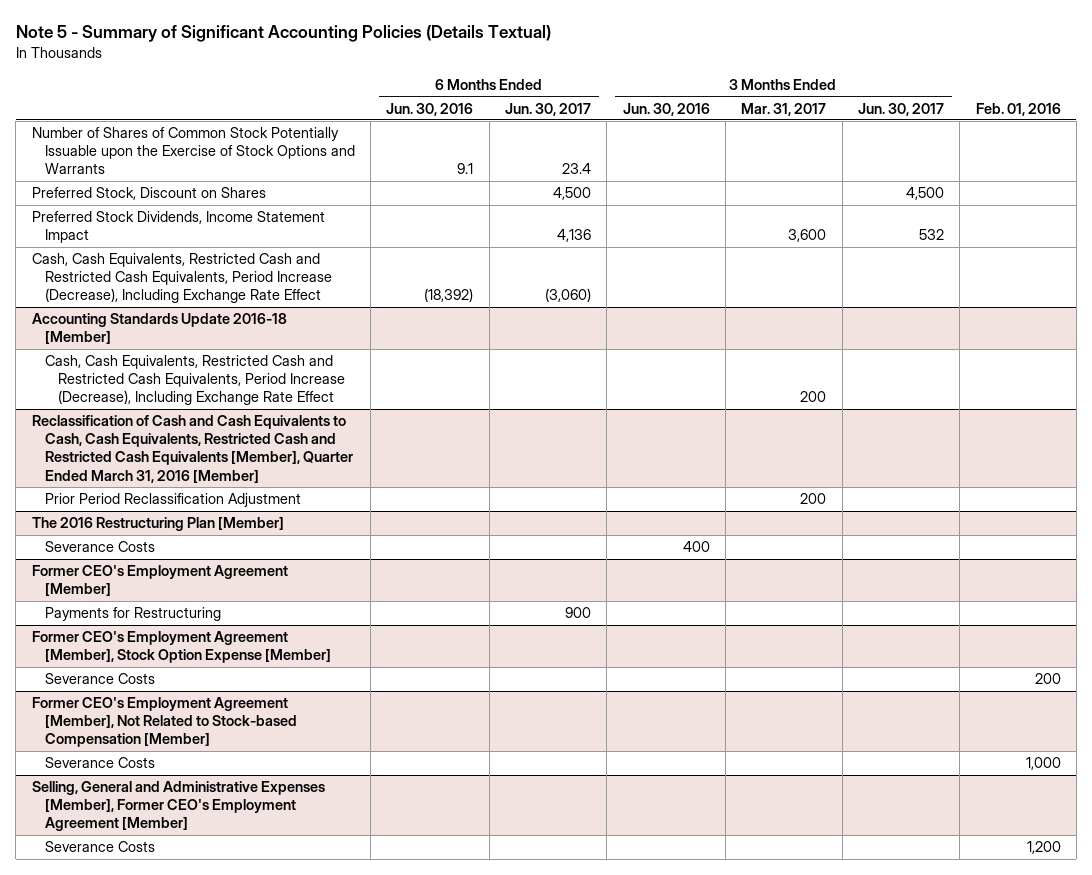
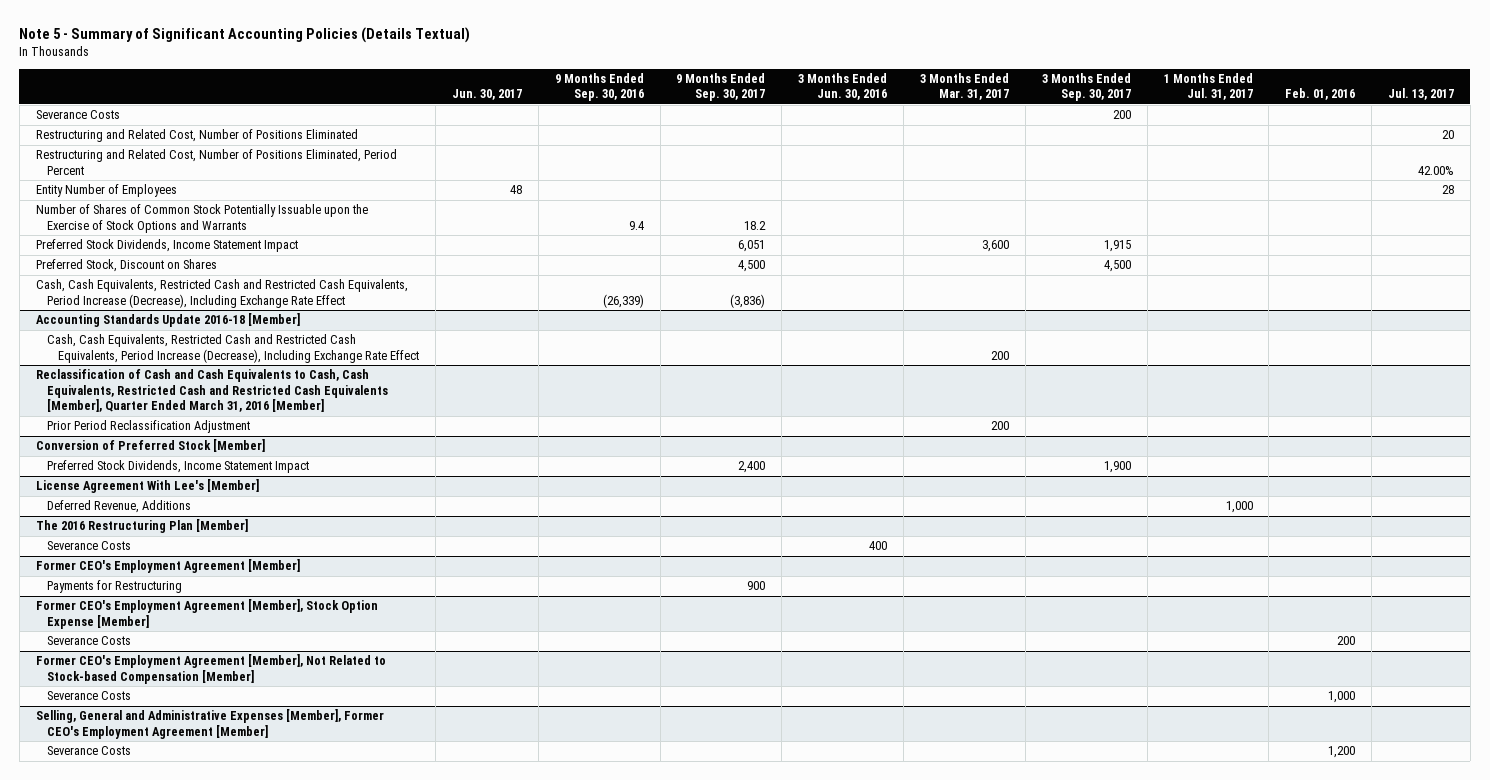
- | 6 Months Ended Jun. 30, 2016 | 6 Months Ended Jun. 30, 2017 | 3 Months Ended Jun. 30, 2016 | 3 Months Ended Mar. 31, 2017 | 3 Months Ended Jun. 30, 2017 | Feb. 01, 2016
+ | Jun. 30, 2017 | 9 Months Ended Sep. 30, 2016 | 9 Months Ended Sep. 30, 2017 | 3 Months Ended Jun. 30, 2016 | 3 Months Ended Mar. 31, 2017 | 3 Months Ended Sep. 30, 2017 | 1 Months Ended Jul. 31, 2017 | Feb. 01, 2016 | Jul. 13, 2017
+ Severance Costs | | | | | | 200 | | |
+ Restructuring and Related Cost, Number of Positions Eliminated | | | | | | | | | 20
+ Restructuring and Related Cost, Number of Positions Eliminated, Period Percent | | | | | | | | | 42.00%
+ Entity Number of Employees | 48 | | | | | | | | 28
moved down: Preferred Stock, Discount on Shares | | | 4,500 | | | 4,500 | | |
+ Conversion of Preferred Stock [Member]
+ Preferred Stock Dividends, Income Statement Impact | | | 2,400 | | | 1,900 | | |
+ License Agreement With Lee's [Member]
+ Deferred Revenue, Additions | | | | | | | 1,000 | |

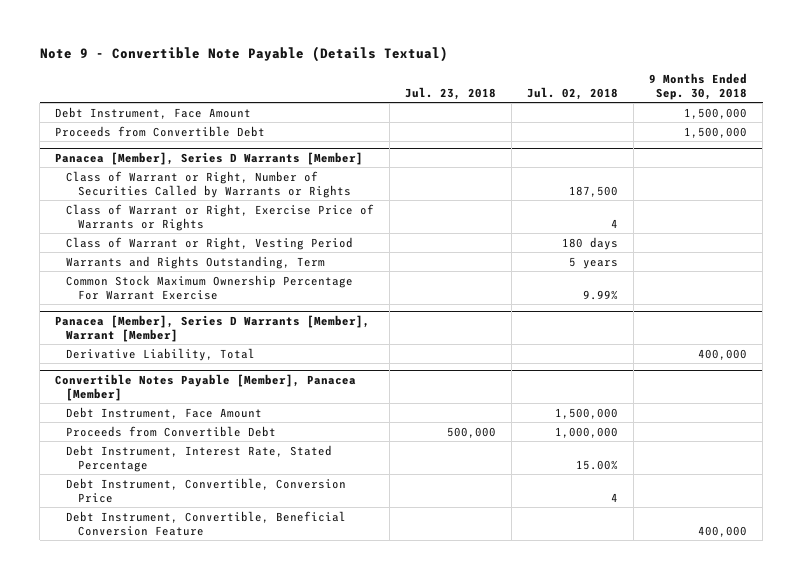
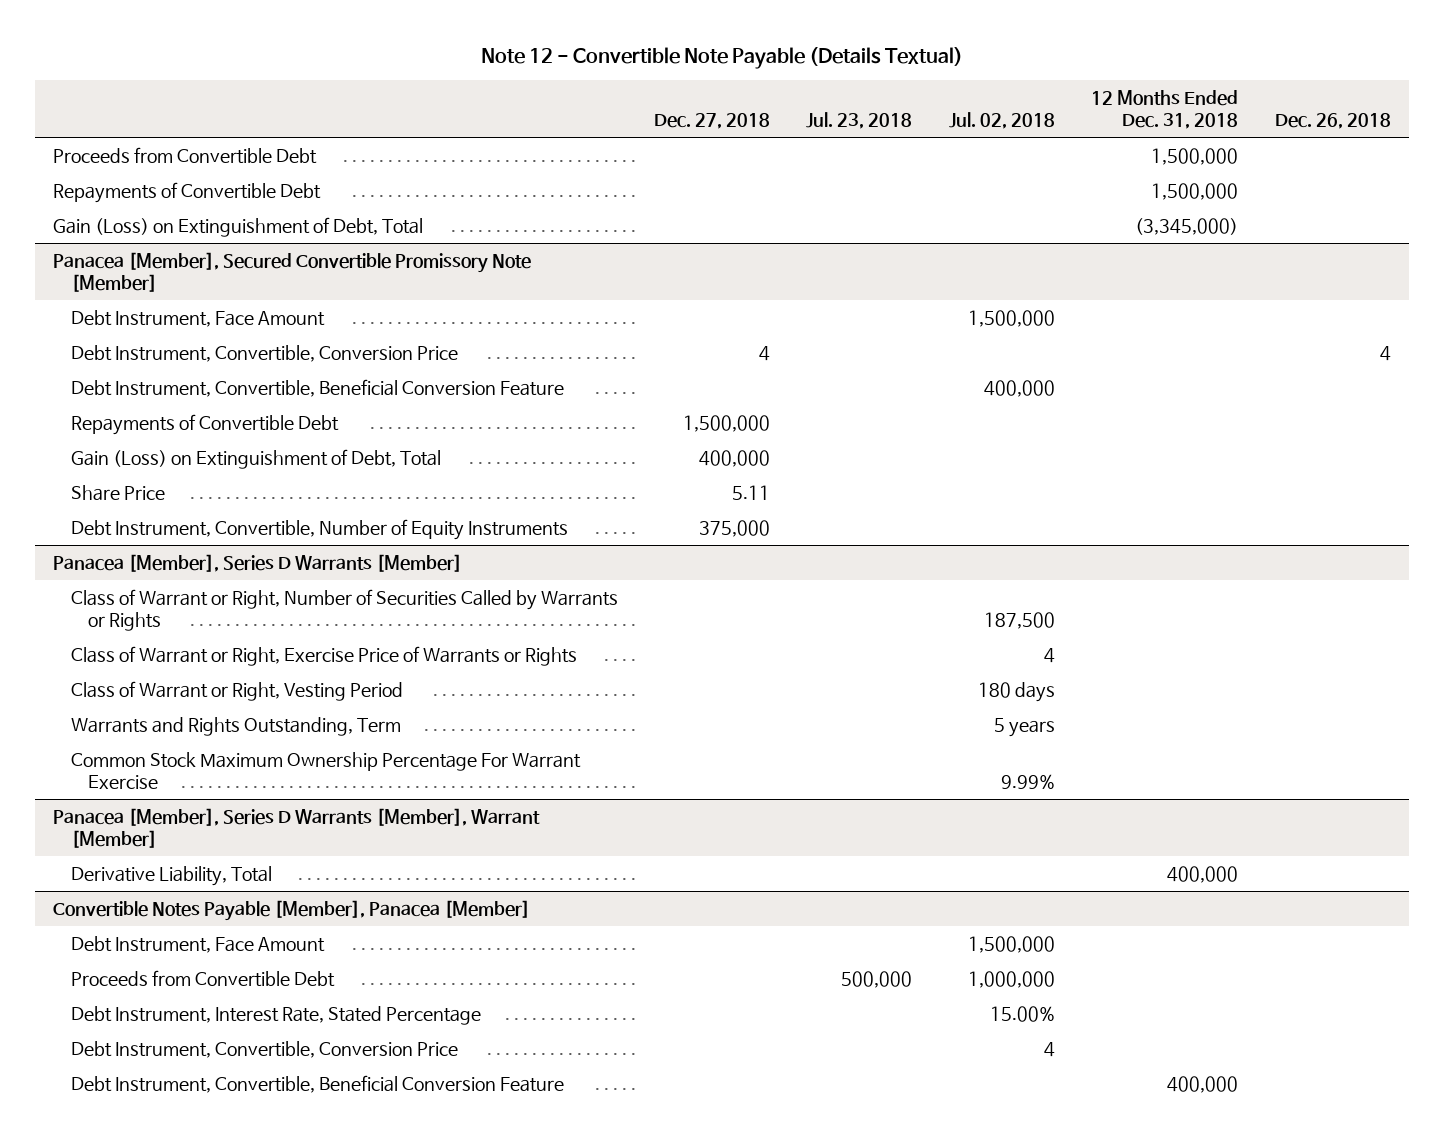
- Note 9 - Convertible Note Payable (Details Textual)
+ Note 12 - Convertible Note Payable (Details Textual)
- | Jul. 23, 2018 | Jul. 02, 2018 | 9 Months Ended Sep. 30, 2018
+ | Dec. 27, 2018 | Jul. 23, 2018 | Jul. 02, 2018 | 12 Months Ended Dec. 31, 2018 | Dec. 26, 2018
- Debt Instrument, Face Amount | | | 1,500,000
+ Repayments of Convertible Debt | | | | 1,500,000 |
+ Gain (Loss) on Extinguishment of Debt, Total | | | | (3,345,000) |
+ Panacea [Member], Secured Convertible Promissory Note [Member]
+ Debt Instrument, Face Amount | | | 1,500,000 | |
+ Debt Instrument, Convertible, Conversion Price | 4 | | | | 4
+ Debt Instrument, Convertible, Beneficial Conversion Feature | | | 400,000 | |
+ Repayments of Convertible Debt | 1,500,000 | | | |
+ Gain (Loss) on Extinguishment of Debt, Total | 400,000 | | | |
+ Share Price | 5.11 | | | |
+ Debt Instrument, Convertible, Number of Equity Instruments | 375,000 | | | |

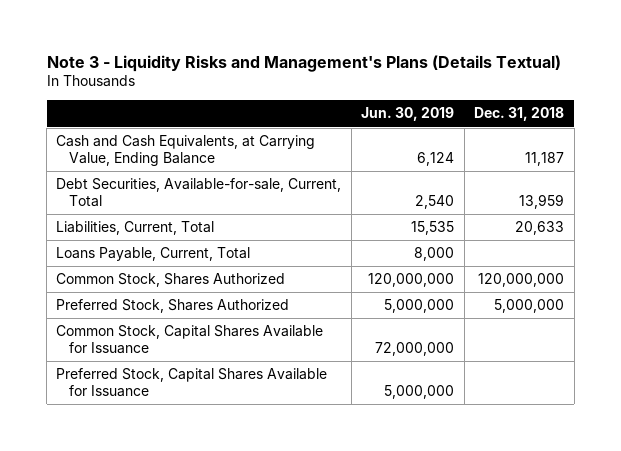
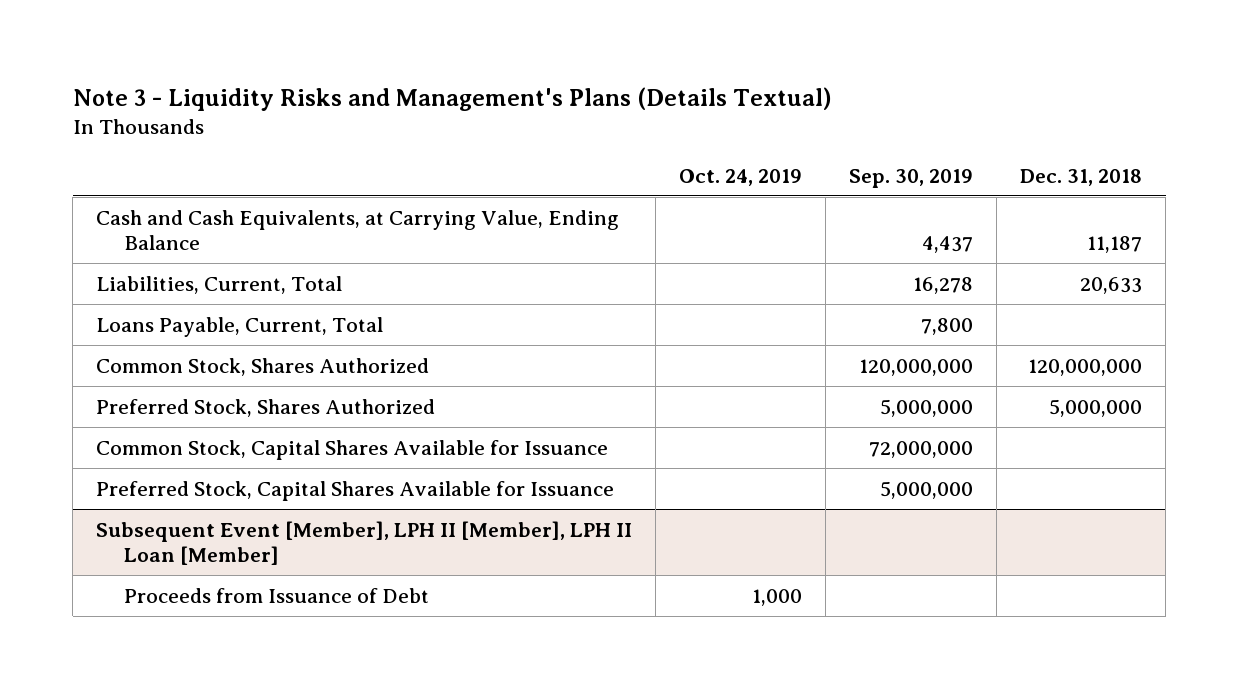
- | Jun. 30, 2019 | Dec. 31, 2018
+ | Oct. 24, 2019 | Sep. 30, 2019 | Dec. 31, 2018
- Debt Securities, Available-for-sale, Current, Total | 2,540 | 13,959
+ Subsequent Event [Member], LPH II [Member], LPH II Loan [Member]
+ Proceeds from Issuance of Debt | 1,000 | |

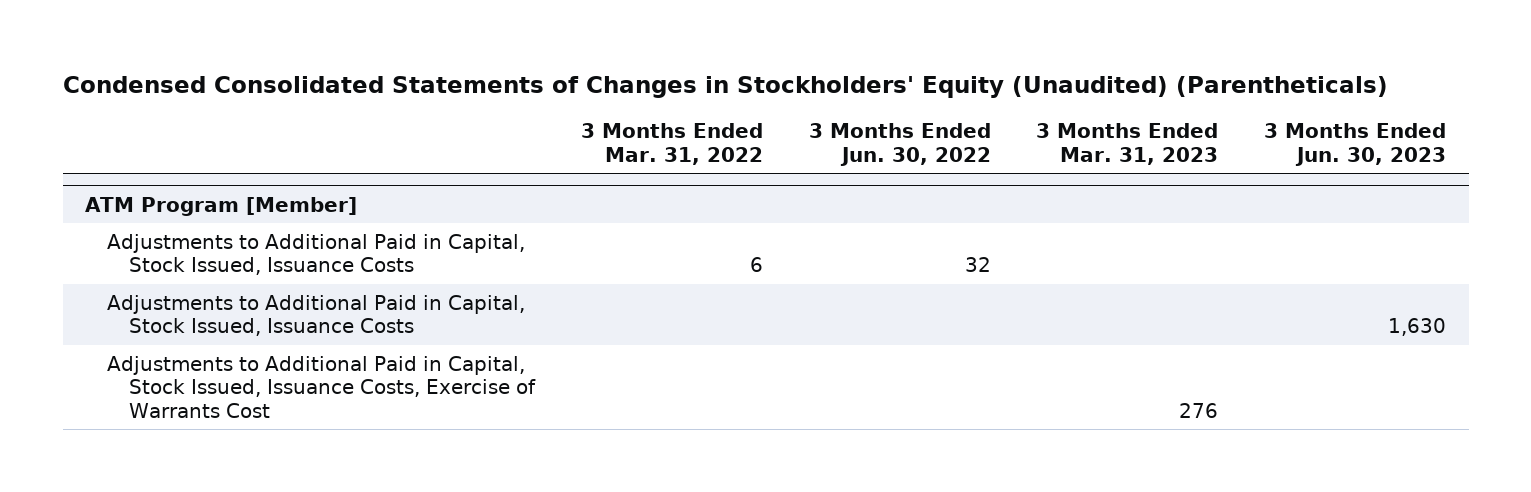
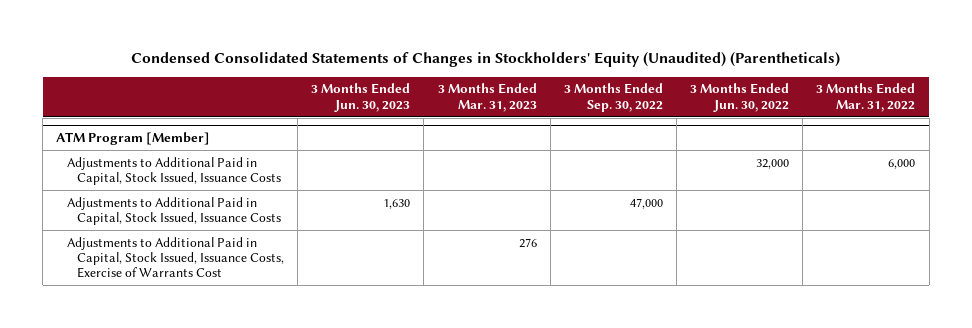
- | 3 Months Ended Mar. 31, 2022 | 3 Months Ended Jun. 30, 2022 | 3 Months Ended Mar. 31, 2023 | 3 Months Ended Jun. 30, 2023
+ | 3 Months Ended Jun. 30, 2023 | 3 Months Ended Mar. 31, 2023 | 3 Months Ended Sep. 30, 2022 | 3 Months Ended Jun. 30, 2022 | 3 Months Ended Mar. 31, 2022
@ ATM Program [Member]
- Adjustments to Additional Paid in Capital, Stock Issued, Issuance Costs | 6 | 32 | |
+ Adjustments to Additional Paid in Capital, Stock Issued, Issuance Costs | | | | 32,000 | 6,000

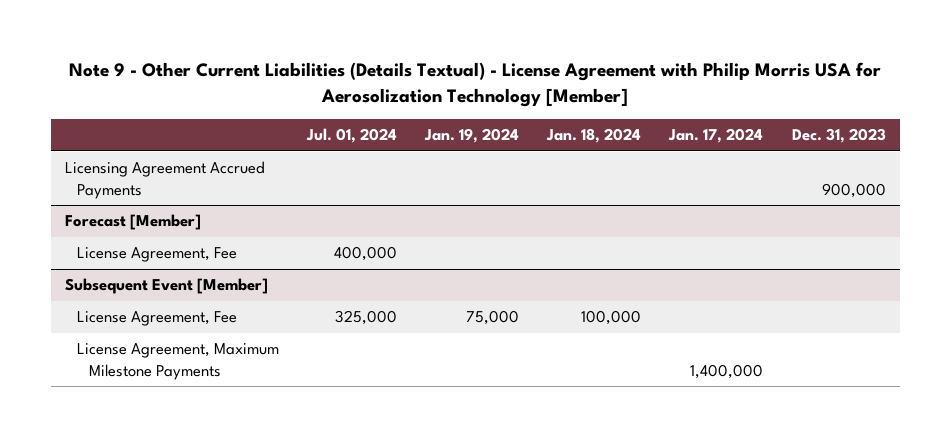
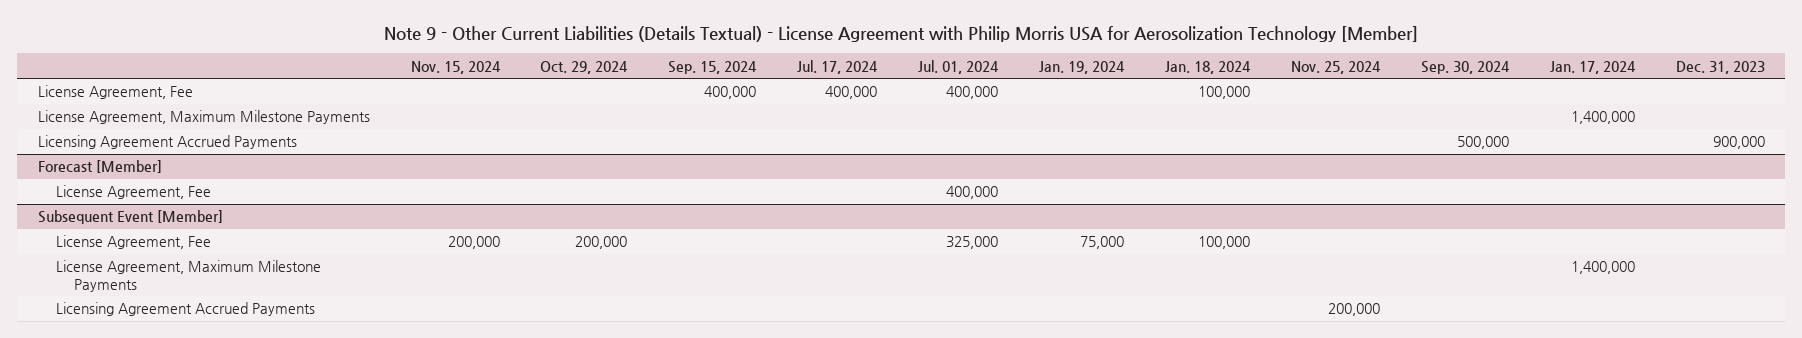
- | Jul. 01, 2024 | Jan. 19, 2024 | Jan. 18, 2024 | Jan. 17, 2024 | Dec. 31, 2023
+ | Nov. 15, 2024 | Oct. 29, 2024 | Sep. 15, 2024 | Jul. 17, 2024 | Jul. 01, 2024 | Jan. 19, 2024 | Jan. 18, 2024 | Nov. 25, 2024 | Sep. 30, 2024 | Jan. 17, 2024 | Dec. 31, 2023
+ License Agreement, Fee | | | 400,000 | 400,000 | 400,000 | | 100,000 | | | |
+ License Agreement, Maximum Milestone Payments | | | | | | | | | | 1,400,000 |
@ Subsequent Event [Member]
+ Licensing Agreement Accrued Payments | | | | | | | | 200,000 | | |

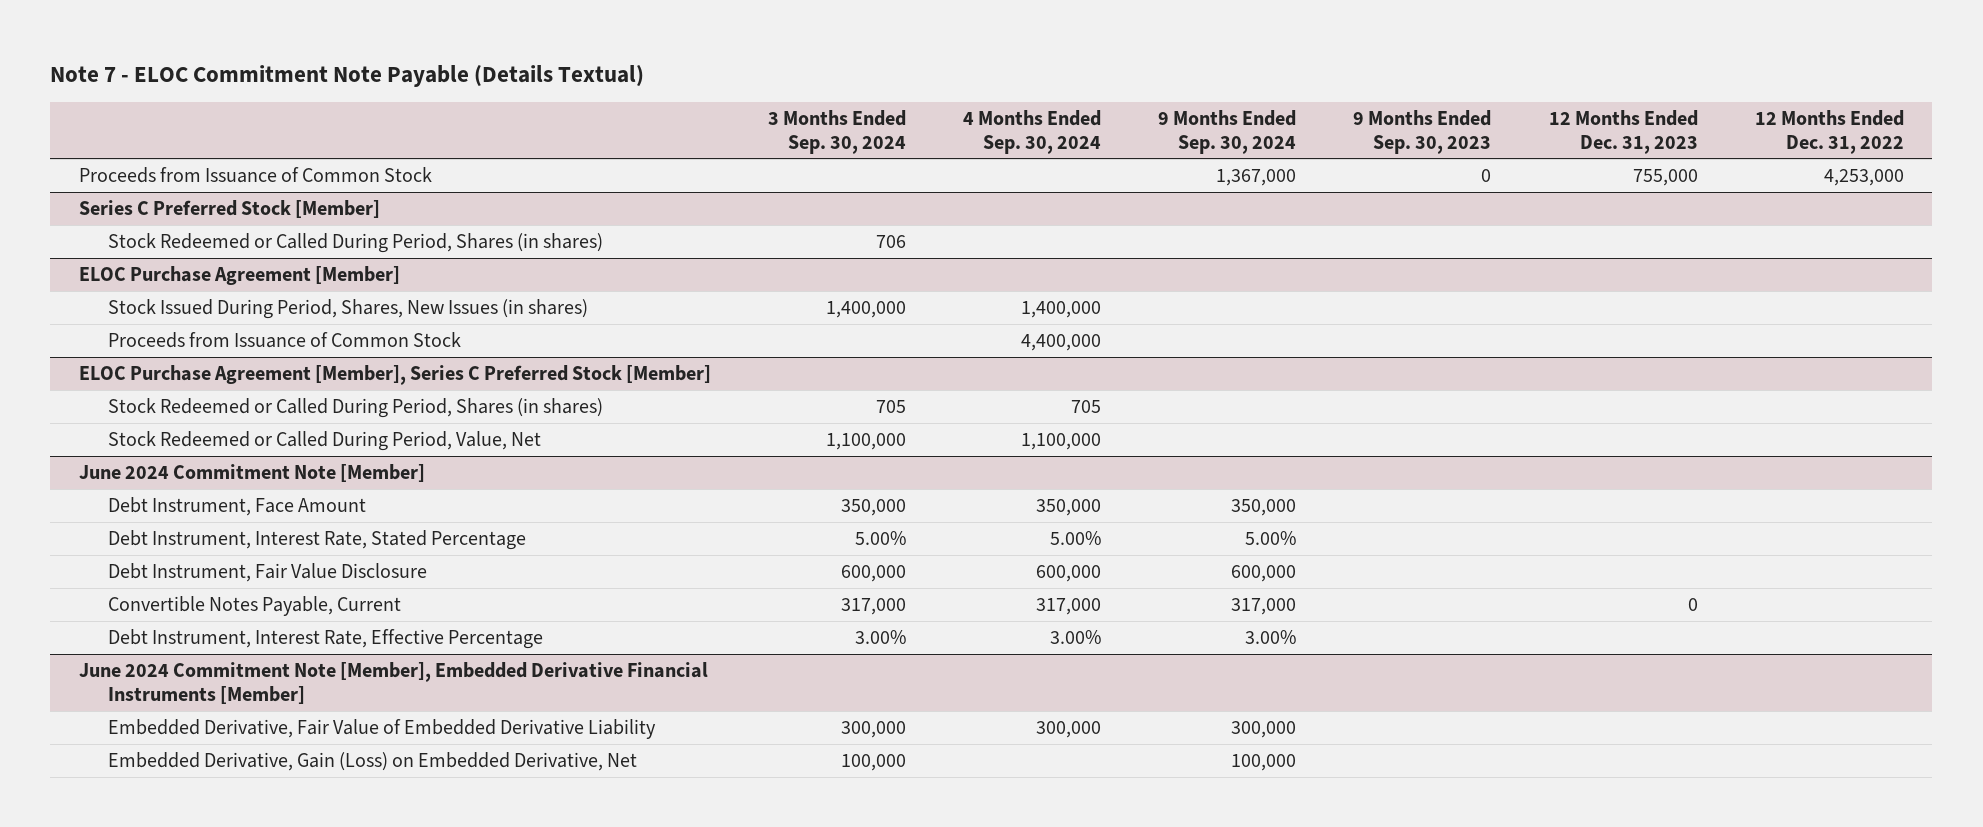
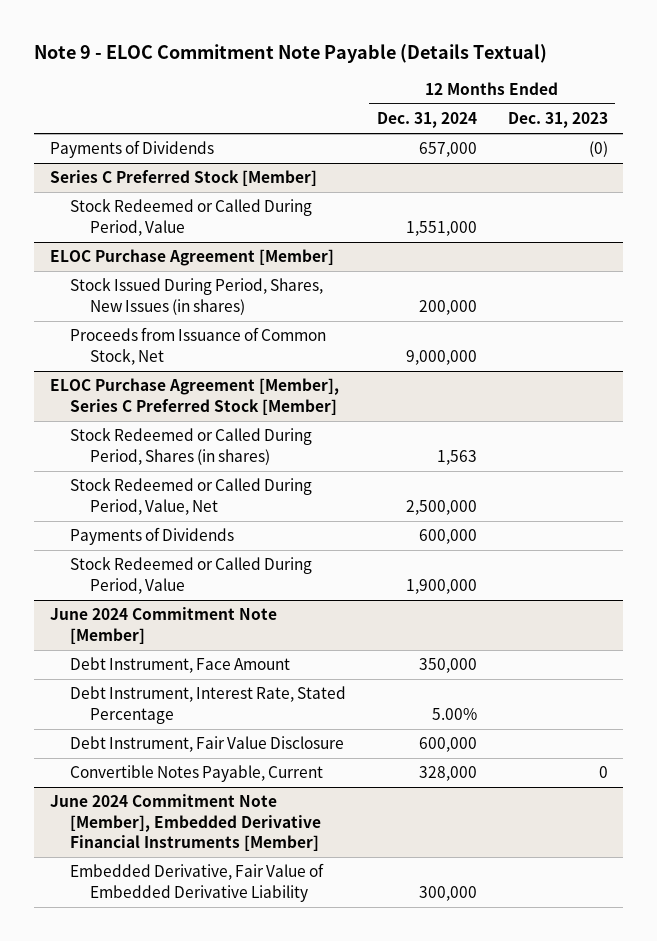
- Note 7 - ELOC Commitment Note Payable (Details Textual)
+ Note 9 - ELOC Commitment Note Payable (Details Textual)
- | 3 Months Ended Sep. 30, 2024 | 4 Months Ended Sep. 30, 2024 | 9 Months Ended Sep. 30, 2024 | 9 Months Ended Sep. 30, 2023 | 12 Months Ended Dec. 31, 2023 | 12 Months Ended Dec. 31, 2022
+ | 12 Months Ended Dec. 31, 2024 | 12 Months Ended Dec. 31, 2023
- Proceeds from Issuance of Common Stock | | | 1,367,000 | 0 | 755,000 | 4,253,000
+ Payments of Dividends | 657,000 | (0)
@ Series C Preferred Stock [Member]
- Stock Redeemed or Called During Period, Shares (in shares) | 706 | | | | |
+ Stock Redeemed or Called During Period, Value | 1,551,000 |
@ ELOC Purchase Agreement [Member]
- Proceeds from Issuance of Common Stock | | 4,400,000 | | | |
+ Proceeds from Issuance of Common Stock, Net | 9,000,000 |
@ ELOC Purchase Agreement [Member], Series C Preferred Stock [Member]
+ Payments of Dividends | 600,000 |
+ Stock Redeemed or Called During Period, Value | 1,900,000 |
@ June 2024 Commitment Note [Member]
- Debt Instrument, Interest Rate, Effective Percentage | 3.00% | 3.00% | 3.00% | | |
@ June 2024 Commitment Note [Member], Embedded Derivative Financial Instruments [Member]
- Embedded Derivative, Gain (Loss) on Embedded Derivative, Net | 100,000 | | 100,000 | | |

